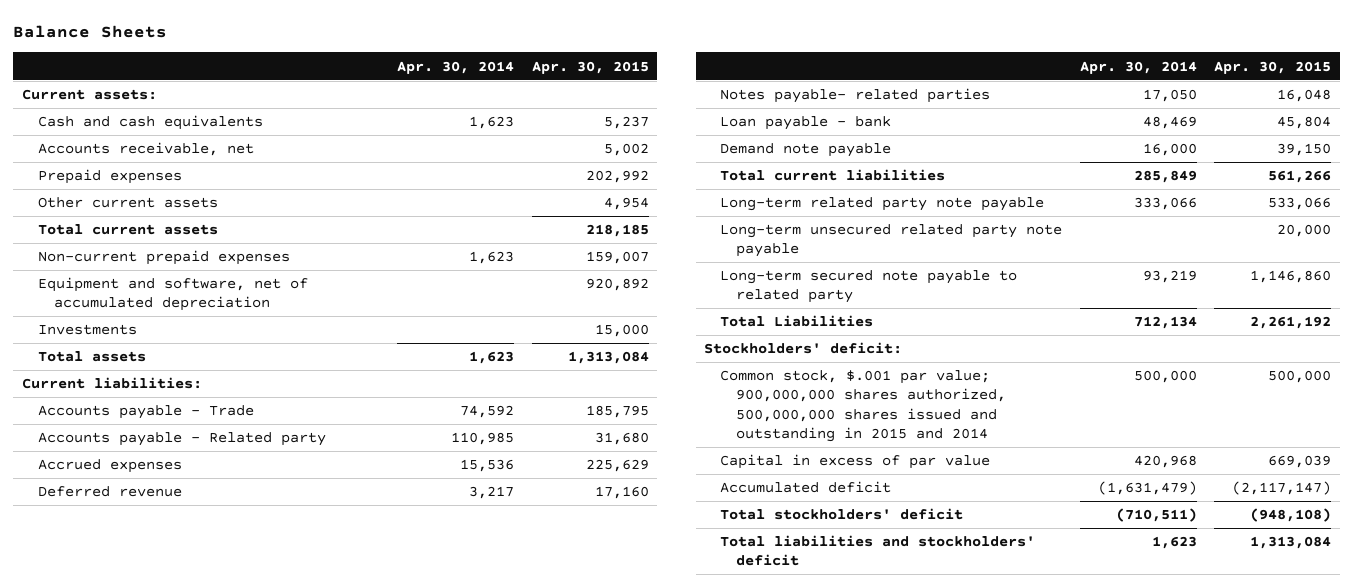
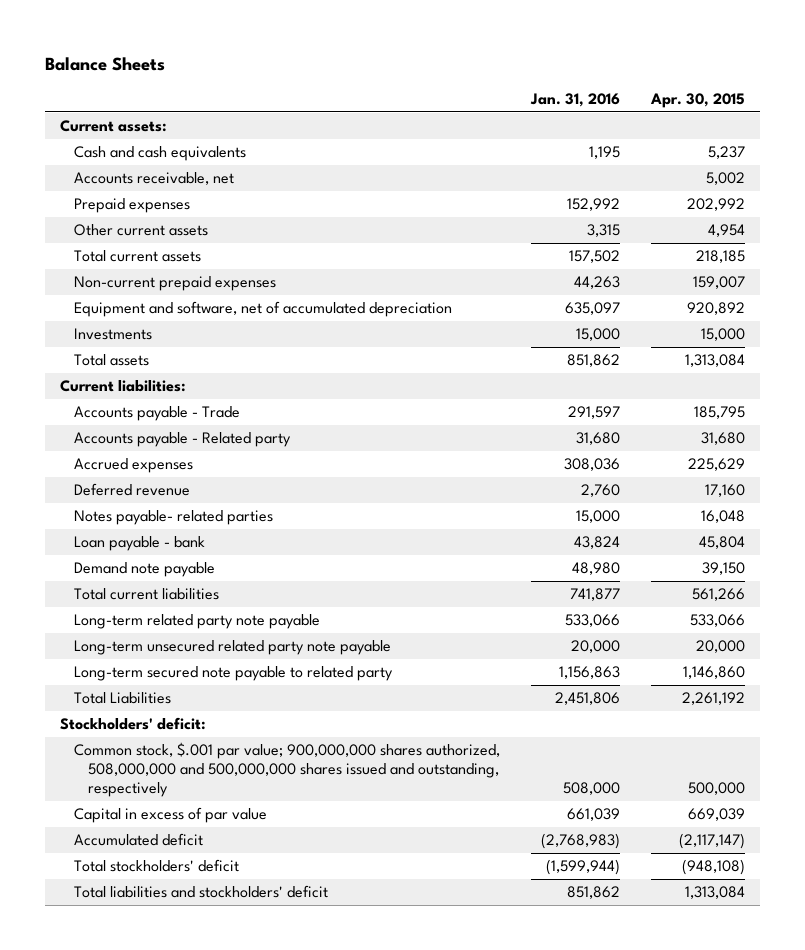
- | Apr. 30, 2014 | Apr. 30, 2015
+ | Jan. 31, 2016 | Apr. 30, 2015
- Common stock, $.001 par value; 900,000,000 shares authorized, 500,000,000 shares issued and outstanding in 2015 and 2014 | 500,000 | 500,000
+ Common stock, $.001 par value; 900,000,000 shares authorized, 508,000,000 and 500,000,000 shares issued and outstanding, respectively | 508,000 | 500,000

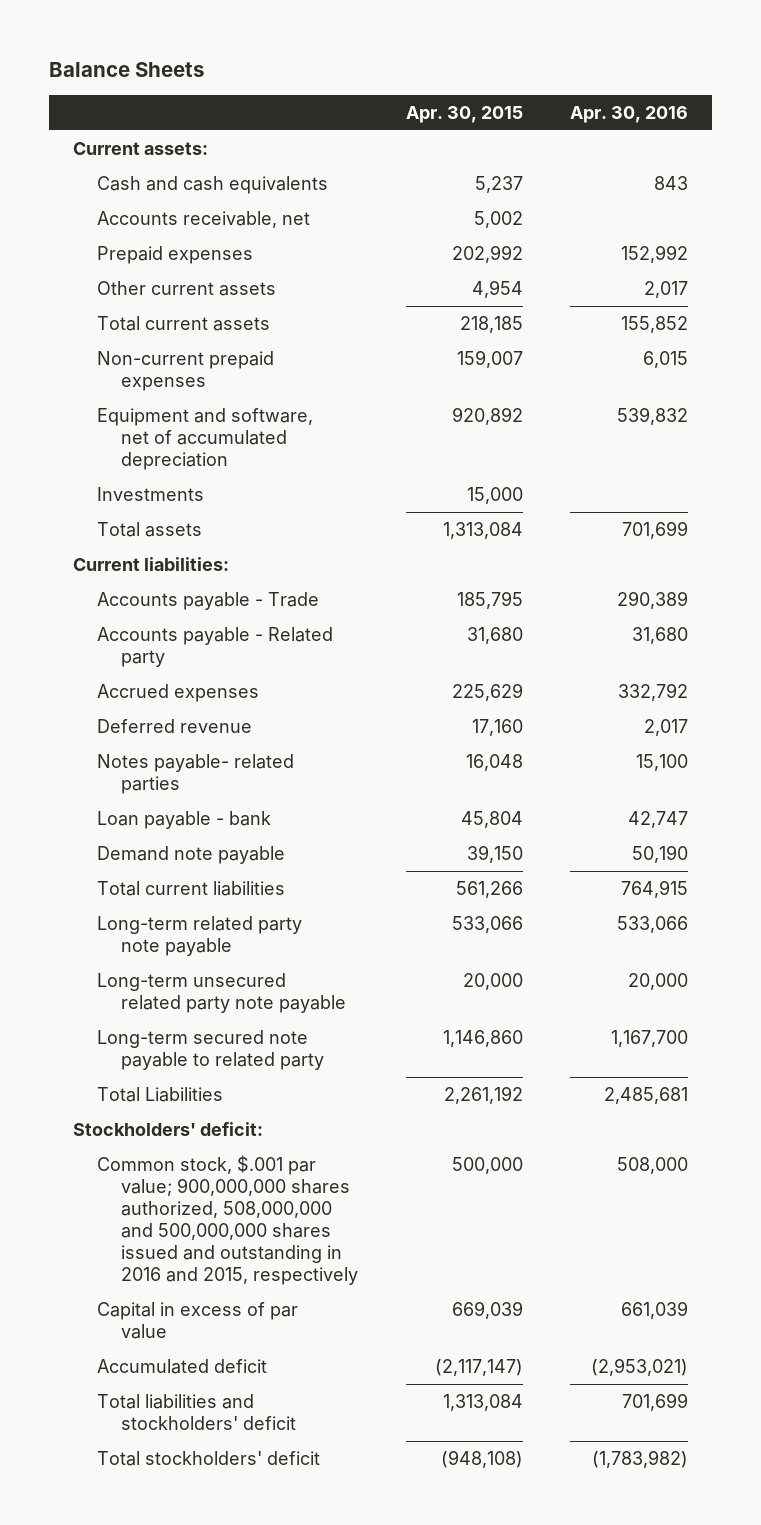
- | Jan. 31, 2016 | Apr. 30, 2015
+ | Apr. 30, 2015 | Apr. 30, 2016
- Common stock, $.001 par value; 900,000,000 shares authorized, 508,000,000 and 500,000,000 shares issued and outstanding, respectively | 508,000 | 500,000
+ Common stock, $.001 par value; 900,000,000 shares authorized, 508,000,000 and 500,000,000 shares issued and outstanding in 2016 and 2015, respectively | 500,000 | 508,000
moved down: Total stockholders' deficit | (948,108) | (1,783,982)

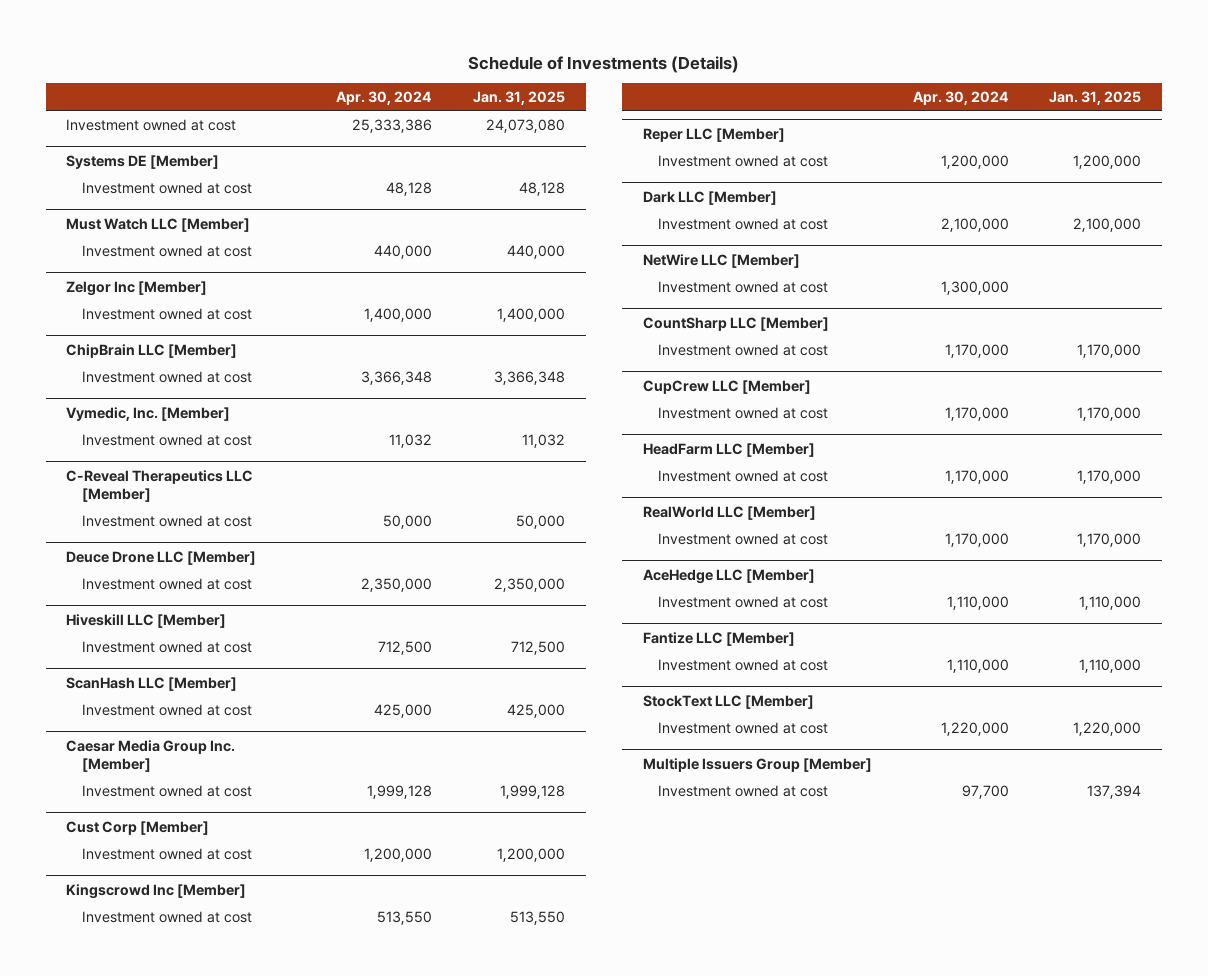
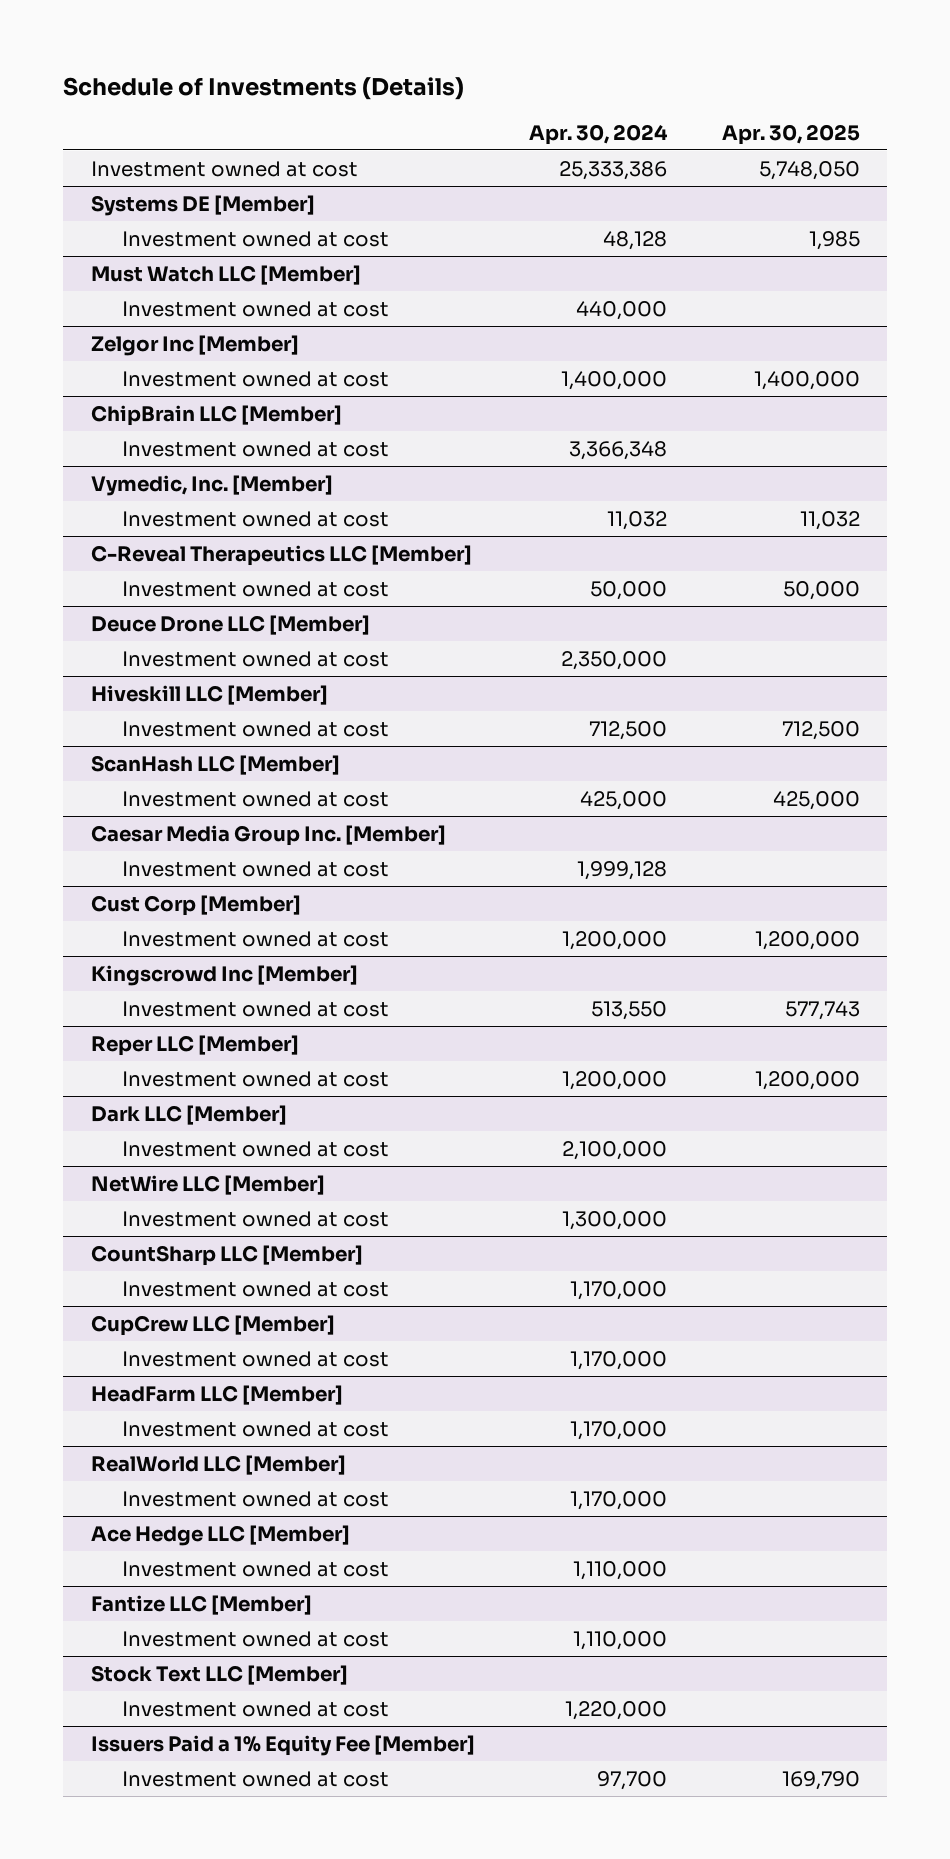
- | Apr. 30, 2024 | Jan. 31, 2025
+ | Apr. 30, 2024 | Apr. 30, 2025
- AceHedge LLC [Member]
+ Ace Hedge LLC [Member]
- StockText LLC [Member]
+ Stock Text LLC [Member]
- Multiple Issuers Group [Member]
+ Issuers Paid a 1% Equity Fee [Member]

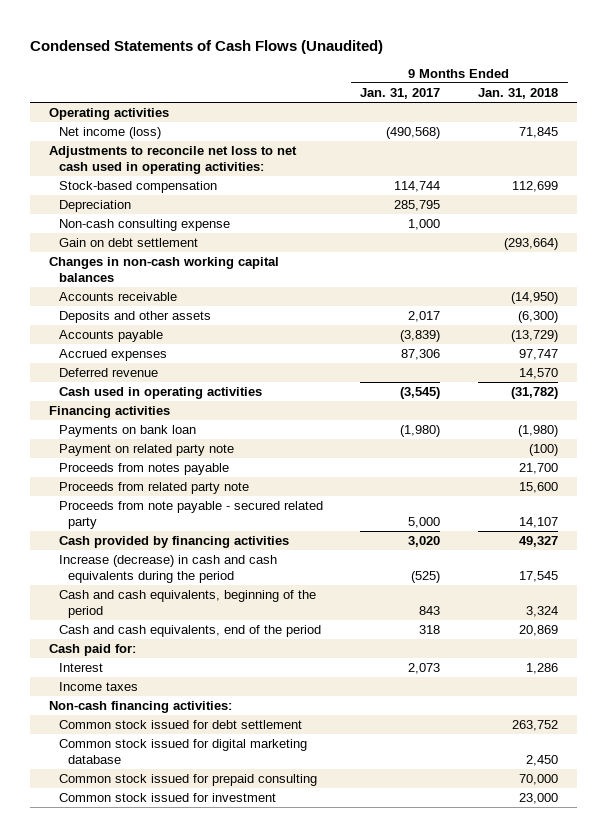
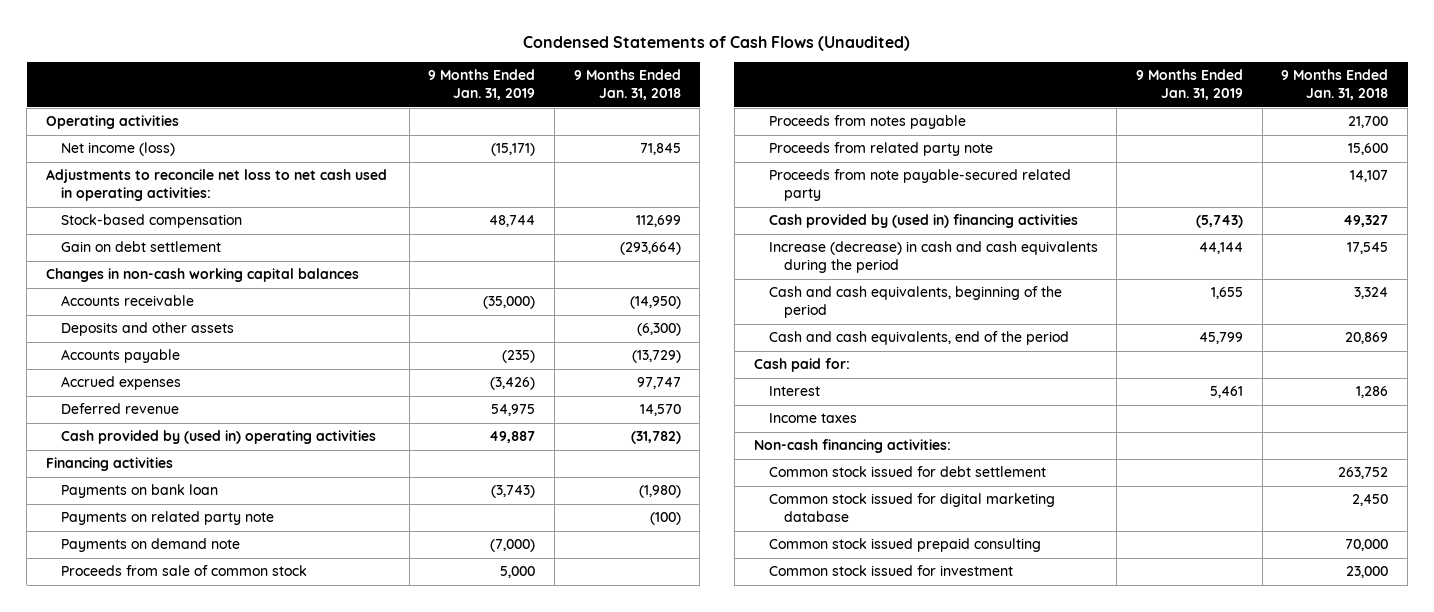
- | 9 Months Ended Jan. 31, 2017 | 9 Months Ended Jan. 31, 2018
+ | 9 Months Ended Jan. 31, 2019 | 9 Months Ended Jan. 31, 2018
- Depreciation | 285,795 |
- Non-cash consulting expense | 1,000 |
- Cash used in operating activities | (3,545) | (31,782)
+ Cash provided by (used in) operating activities | 49,887 | (31,782)
- Payment on related party note | | (100)
+ Payments on related party note | | (100)
+ Payments on demand note | (7,000) |
+ Proceeds from sale of common stock | 5,000 |
- Proceeds from note payable - secured related party | 5,000 | 14,107
- Cash provided by financing activities | 3,020 | 49,327
+ Proceeds from note payable-secured related party | | 14,107
+ Cash provided by (used in) financing activities | (5,743) | 49,327
- Common stock issued for prepaid consulting | | 70,000
+ Common stock issued prepaid consulting | | 70,000

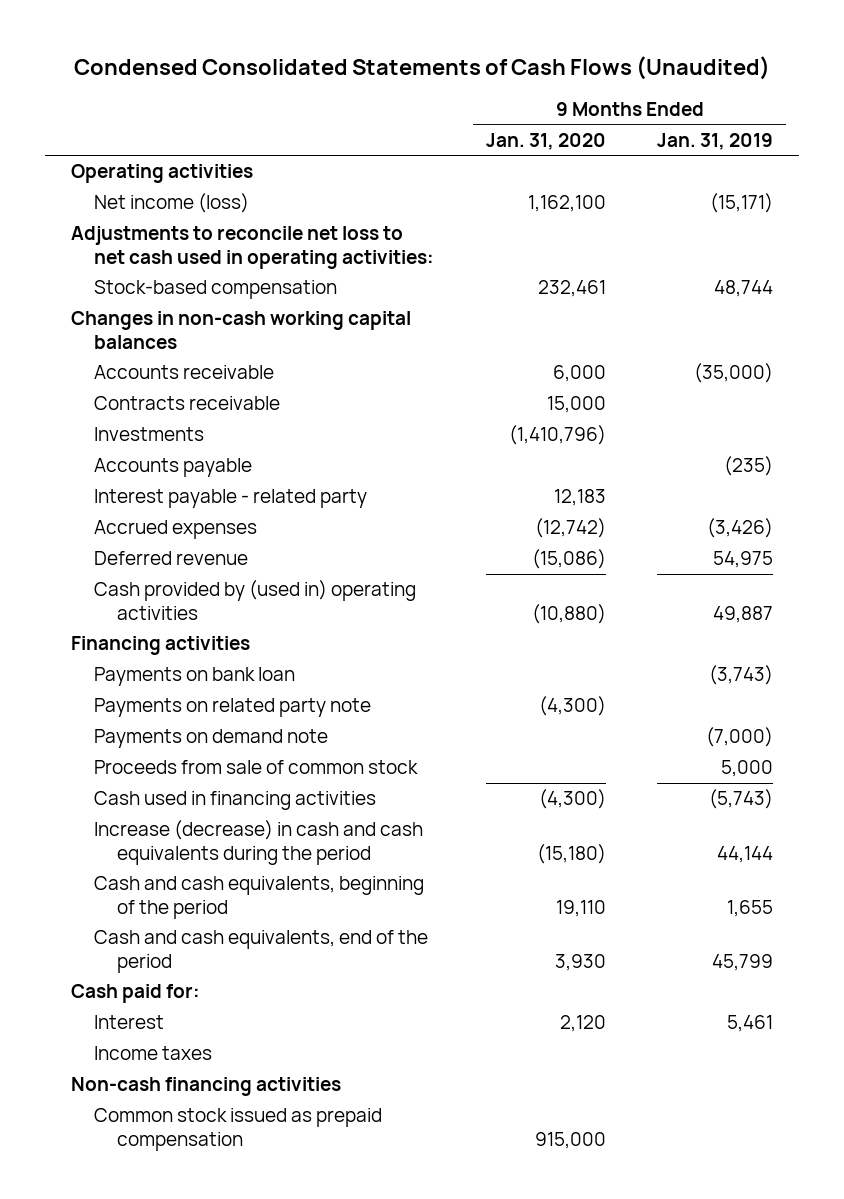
- Condensed Statements of Cash Flows (Unaudited)
+ Condensed Consolidated Statements of Cash Flows (Unaudited)
- | 9 Months Ended Jan. 31, 2019 | 9 Months Ended Jan. 31, 2018
+ | 9 Months Ended Jan. 31, 2020 | 9 Months Ended Jan. 31, 2019
- Gain on debt settlement | | (293,664)
- Deposits and other assets | | (6,300)
+ Contracts receivable | 15,000 |
+ Investments | (1,410,796) |
+ Interest payable - related party | 12,183 |
- Proceeds from notes payable | | 21,700
- Proceeds from related party note | | 15,600
- Proceeds from note payable-secured related party | | 14,107
- Cash provided by (used in) financing activities | (5,743) | 49,327
+ Cash used in financing activities | (4,300) | (5,743)
- Non-cash financing activities:
- Common stock issued for debt settlement | | 263,752
- Common stock issued for digital marketing database | | 2,450
- Common stock issued prepaid consulting | | 70,000
- Common stock issued for investment | | 23,000
+ Non-cash financing activities
+ Common stock issued as prepaid compensation | 915,000 |

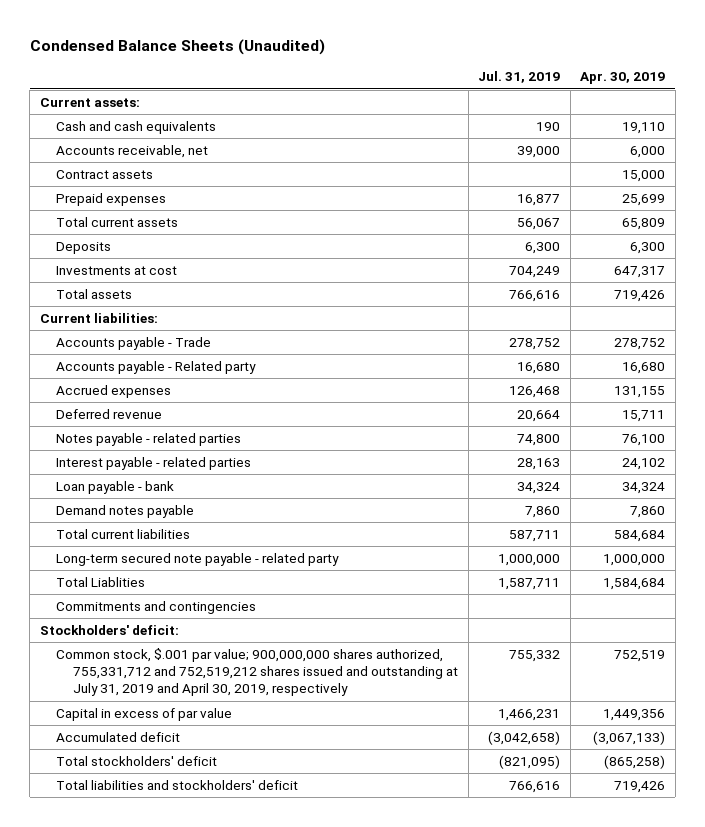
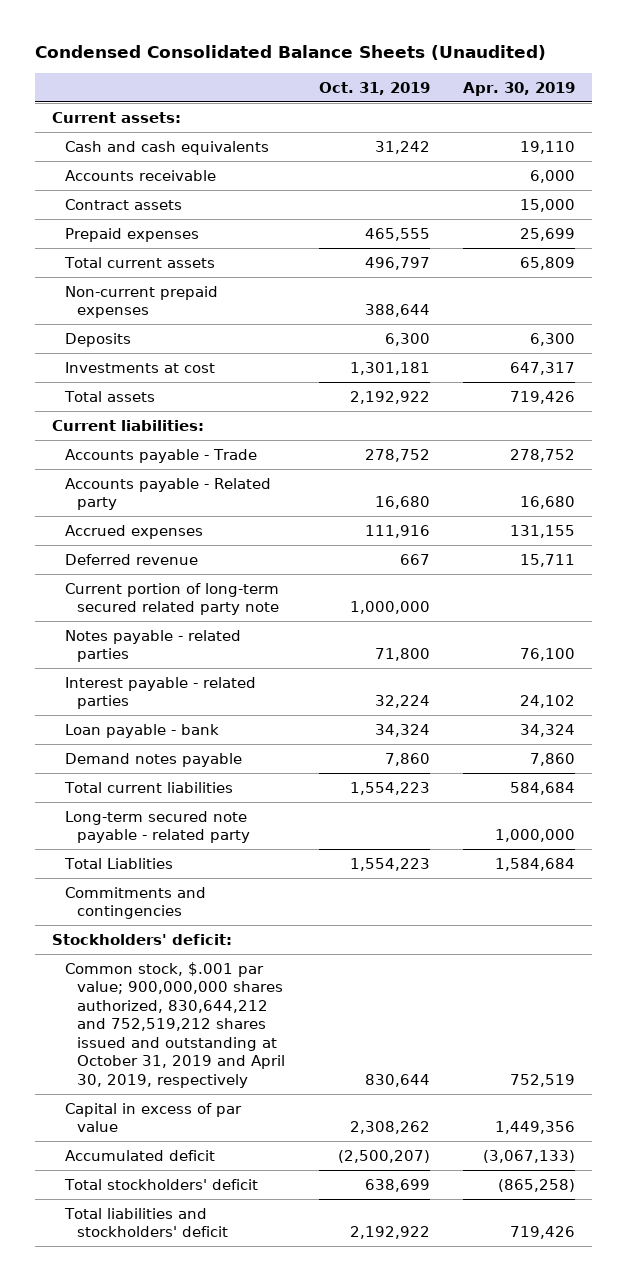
- Condensed Balance Sheets (Unaudited)
+ Condensed Consolidated Balance Sheets (Unaudited)
- | Jul. 31, 2019 | Apr. 30, 2019
+ | Oct. 31, 2019 | Apr. 30, 2019
- Accounts receivable, net | 39,000 | 6,000
+ Accounts receivable | | 6,000
+ Non-current prepaid expenses | 388,644 |
+ Current portion of long-term secured related party note | 1,000,000 |
- Common stock, $.001 par value; 900,000,000 shares authorized, 755,331,712 and 752,519,212 shares issued and outstanding at July 31, 2019 and April 30, 2019, respectively | 755,332 | 752,519
+ Common stock, $.001 par value; 900,000,000 shares authorized, 830,644,212 and 752,519,212 shares issued and outstanding at October 31, 2019 and April 30, 2019, respectively | 830,644 | 752,519

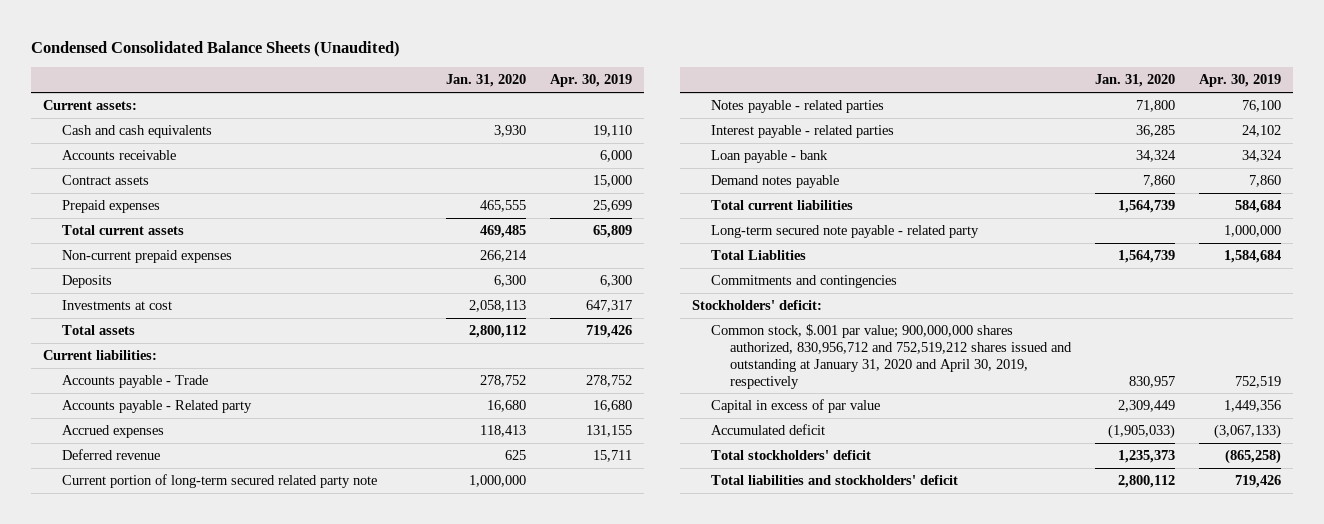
- | Oct. 31, 2019 | Apr. 30, 2019
+ | Jan. 31, 2020 | Apr. 30, 2019
- Common stock, $.001 par value; 900,000,000 shares authorized, 830,644,212 and 752,519,212 shares issued and outstanding at October 31, 2019 and April 30, 2019, respectively | 830,644 | 752,519
+ Common stock, $.001 par value; 900,000,000 shares authorized, 830,956,712 and 752,519,212 shares issued and outstanding at January 31, 2020 and April 30, 2019, respectively | 830,957 | 752,519

